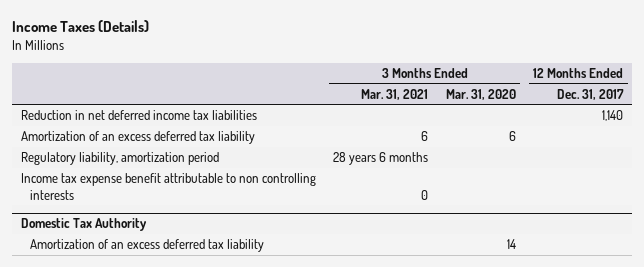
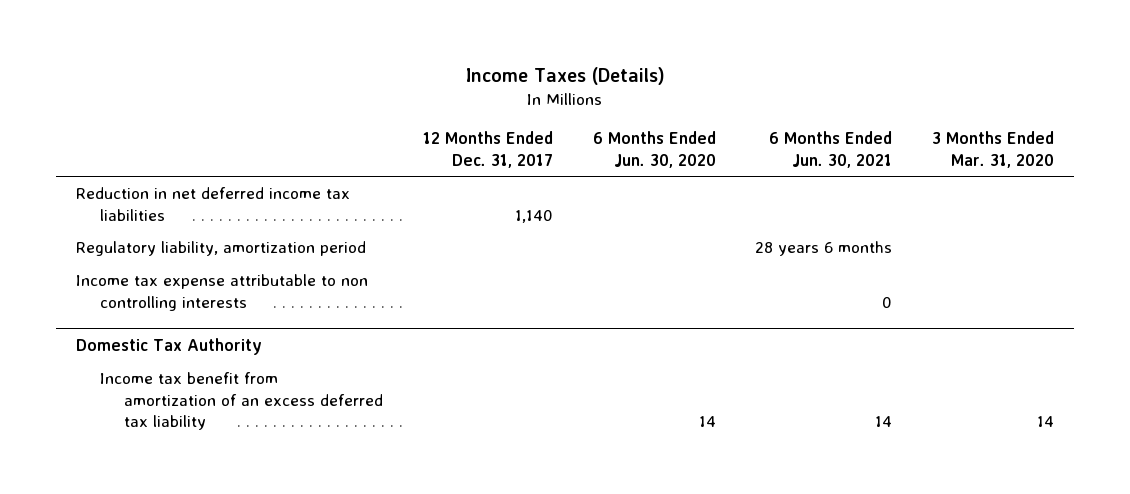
- | 3 Months Ended Mar. 31, 2021 | 3 Months Ended Mar. 31, 2020 | 12 Months Ended Dec. 31, 2017
+ | 12 Months Ended Dec. 31, 2017 | 6 Months Ended Jun. 30, 2020 | 6 Months Ended Jun. 30, 2021 | 3 Months Ended Mar. 31, 2020
- Amortization of an excess deferred tax liability | 6 | 6 |
- Income tax expense benefit attributable to non controlling interests | 0 | |
+ Income tax expense attributable to non controlling interests | | | 0 |
@ Domestic Tax Authority
- Amortization of an excess deferred tax liability | | 14 |
+ Income tax benefit from amortization of an excess deferred tax liability | | 14 | 14 | 14

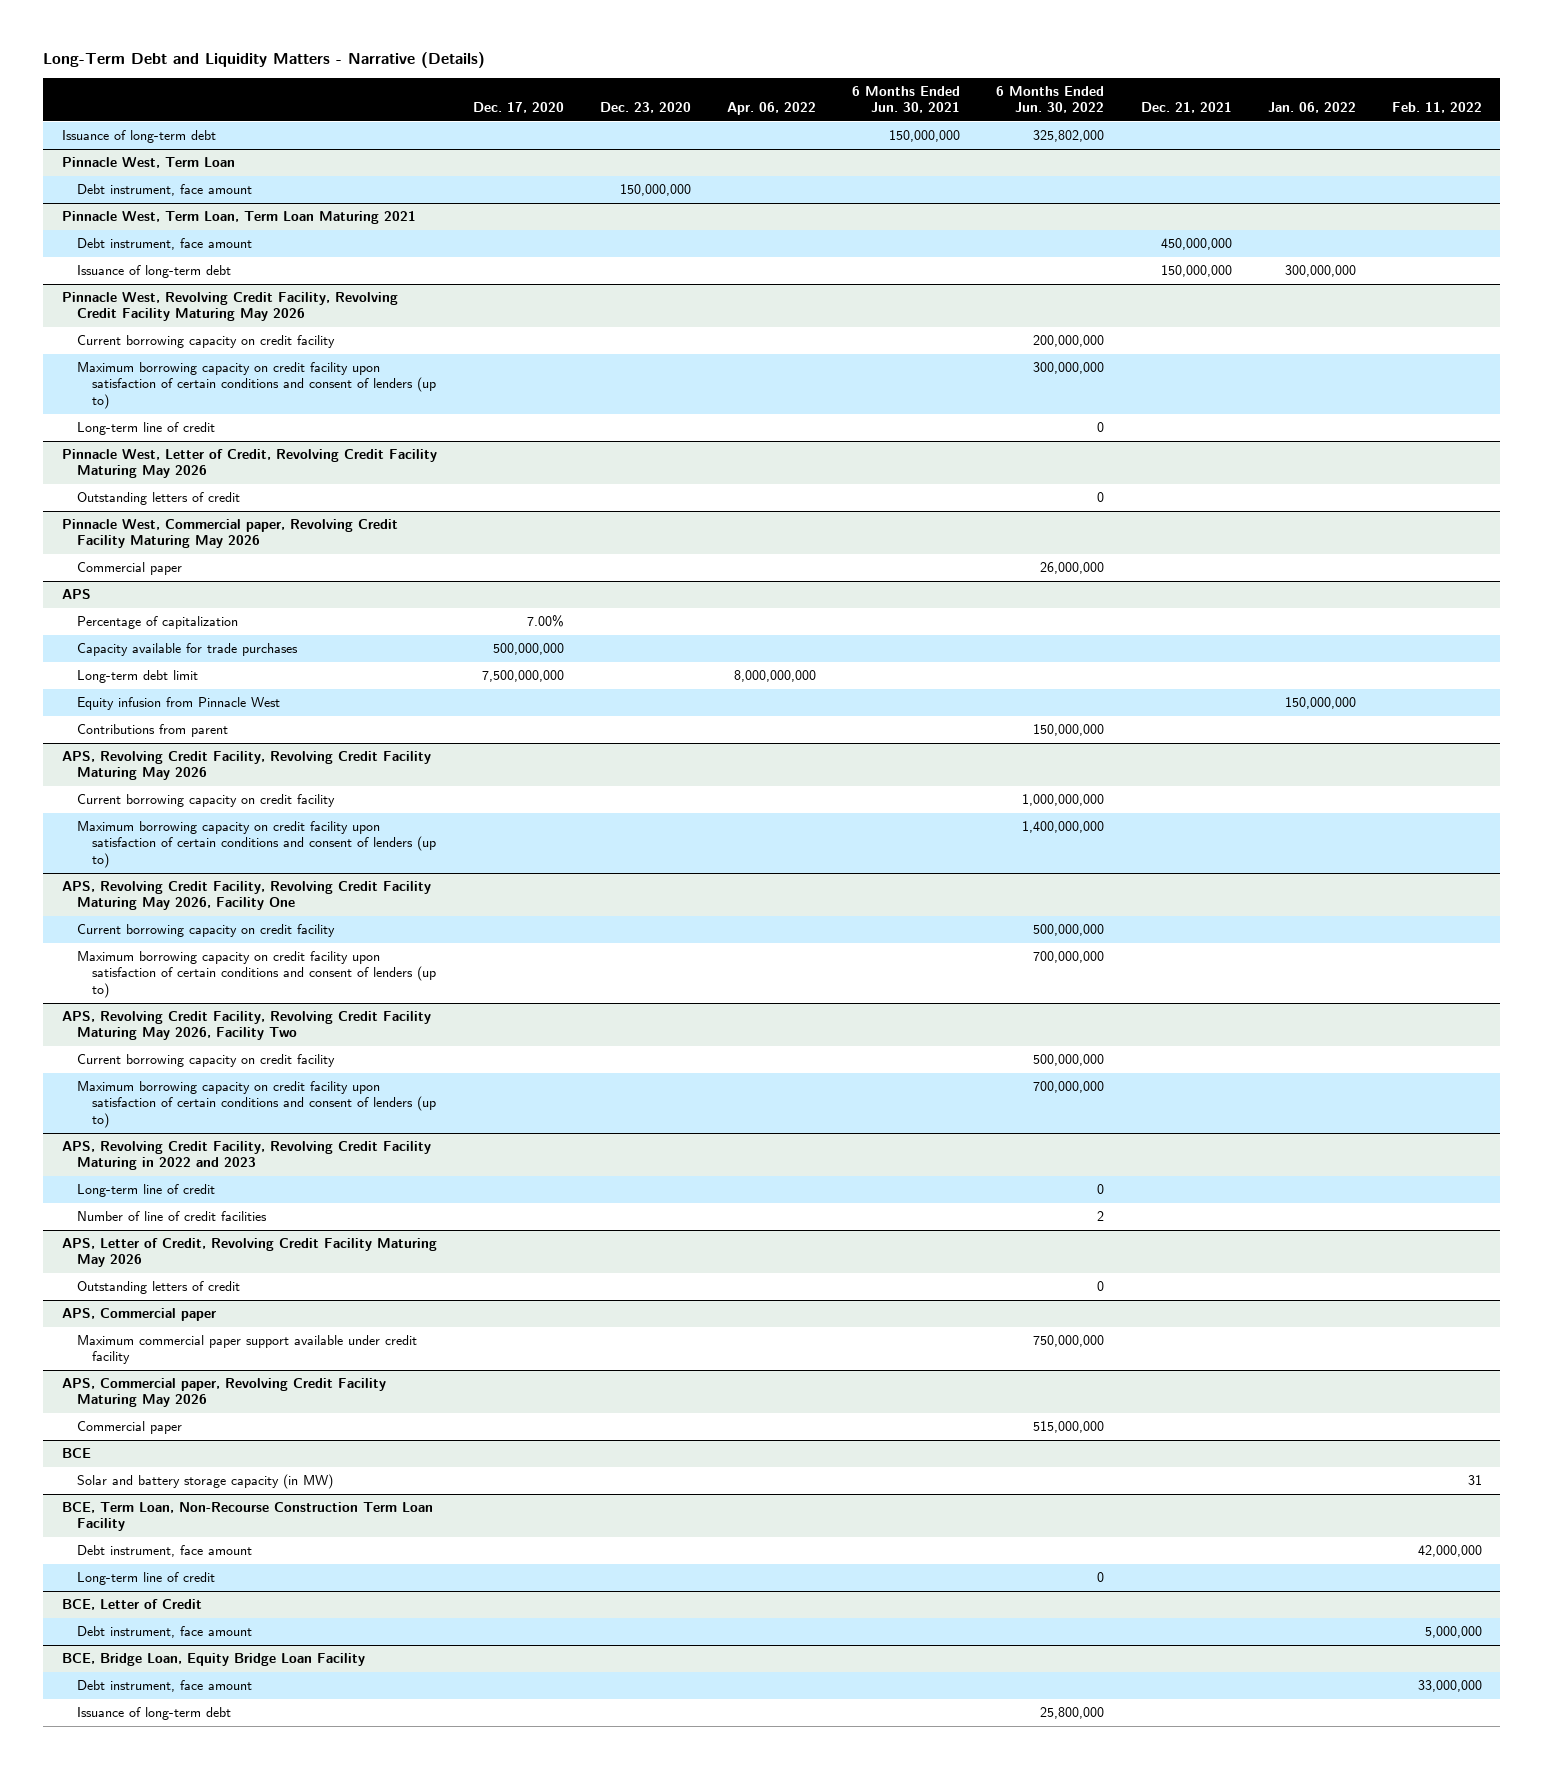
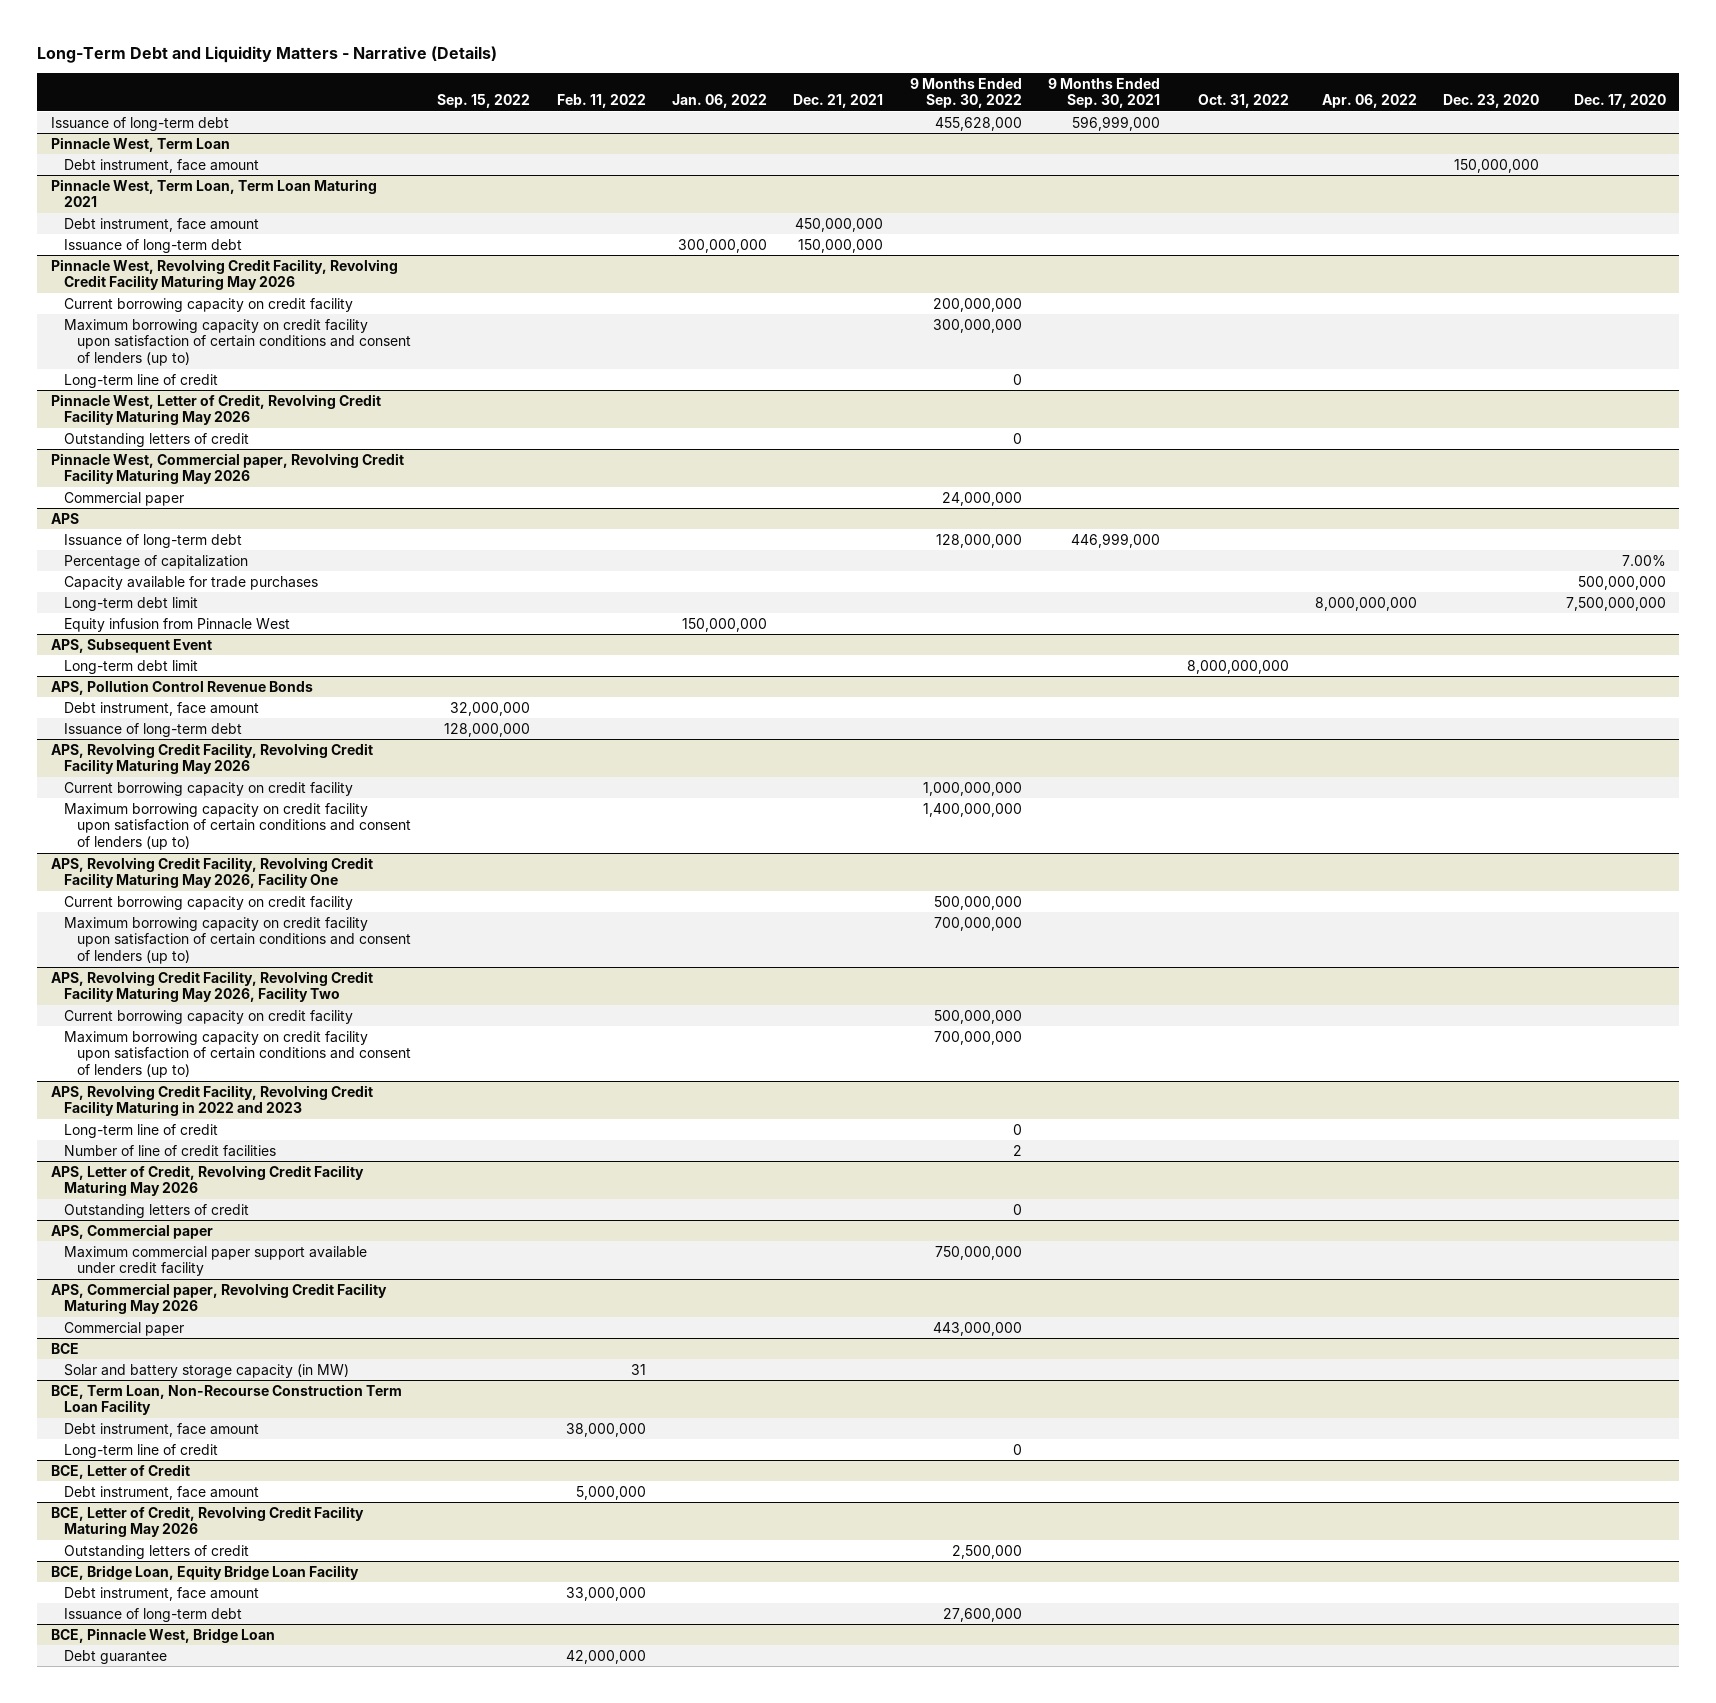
- | Dec. 17, 2020 | Dec. 23, 2020 | Apr. 06, 2022 | 6 Months Ended Jun. 30, 2021 | 6 Months Ended Jun. 30, 2022 | Dec. 21, 2021 | Jan. 06, 2022 | Feb. 11, 2022
+ | Sep. 15, 2022 | Feb. 11, 2022 | Jan. 06, 2022 | Dec. 21, 2021 | 9 Months Ended Sep. 30, 2022 | 9 Months Ended Sep. 30, 2021 | Oct. 31, 2022 | Apr. 06, 2022 | Dec. 23, 2020 | Dec. 17, 2020
@ APS
+ Issuance of long-term debt | | | | | 128,000,000 | 446,999,000 | | | |
- Contributions from parent | | | | | 150,000,000 | | |
+ APS, Subsequent Event
+ Long-term debt limit | | | | | | | 8,000,000,000 | | |
+ APS, Pollution Control Revenue Bonds
+ Debt instrument, face amount | 32,000,000 | | | | | | | | |
+ Issuance of long-term debt | 128,000,000 | | | | | | | | |
@ BCE, Term Loan, Non-Recourse Construction Term Loan Facility
- Debt instrument, face amount | | | | | | | | 42,000,000
+ Debt instrument, face amount | | 38,000,000 | | | | | | | |
+ BCE, Letter of Credit, Revolving Credit Facility Maturing May 2026
+ Outstanding letters of credit | | | | | 2,500,000 | | | | |
+ BCE, Pinnacle West, Bridge Loan
+ Debt guarantee | | 42,000,000 | | | | | | | |

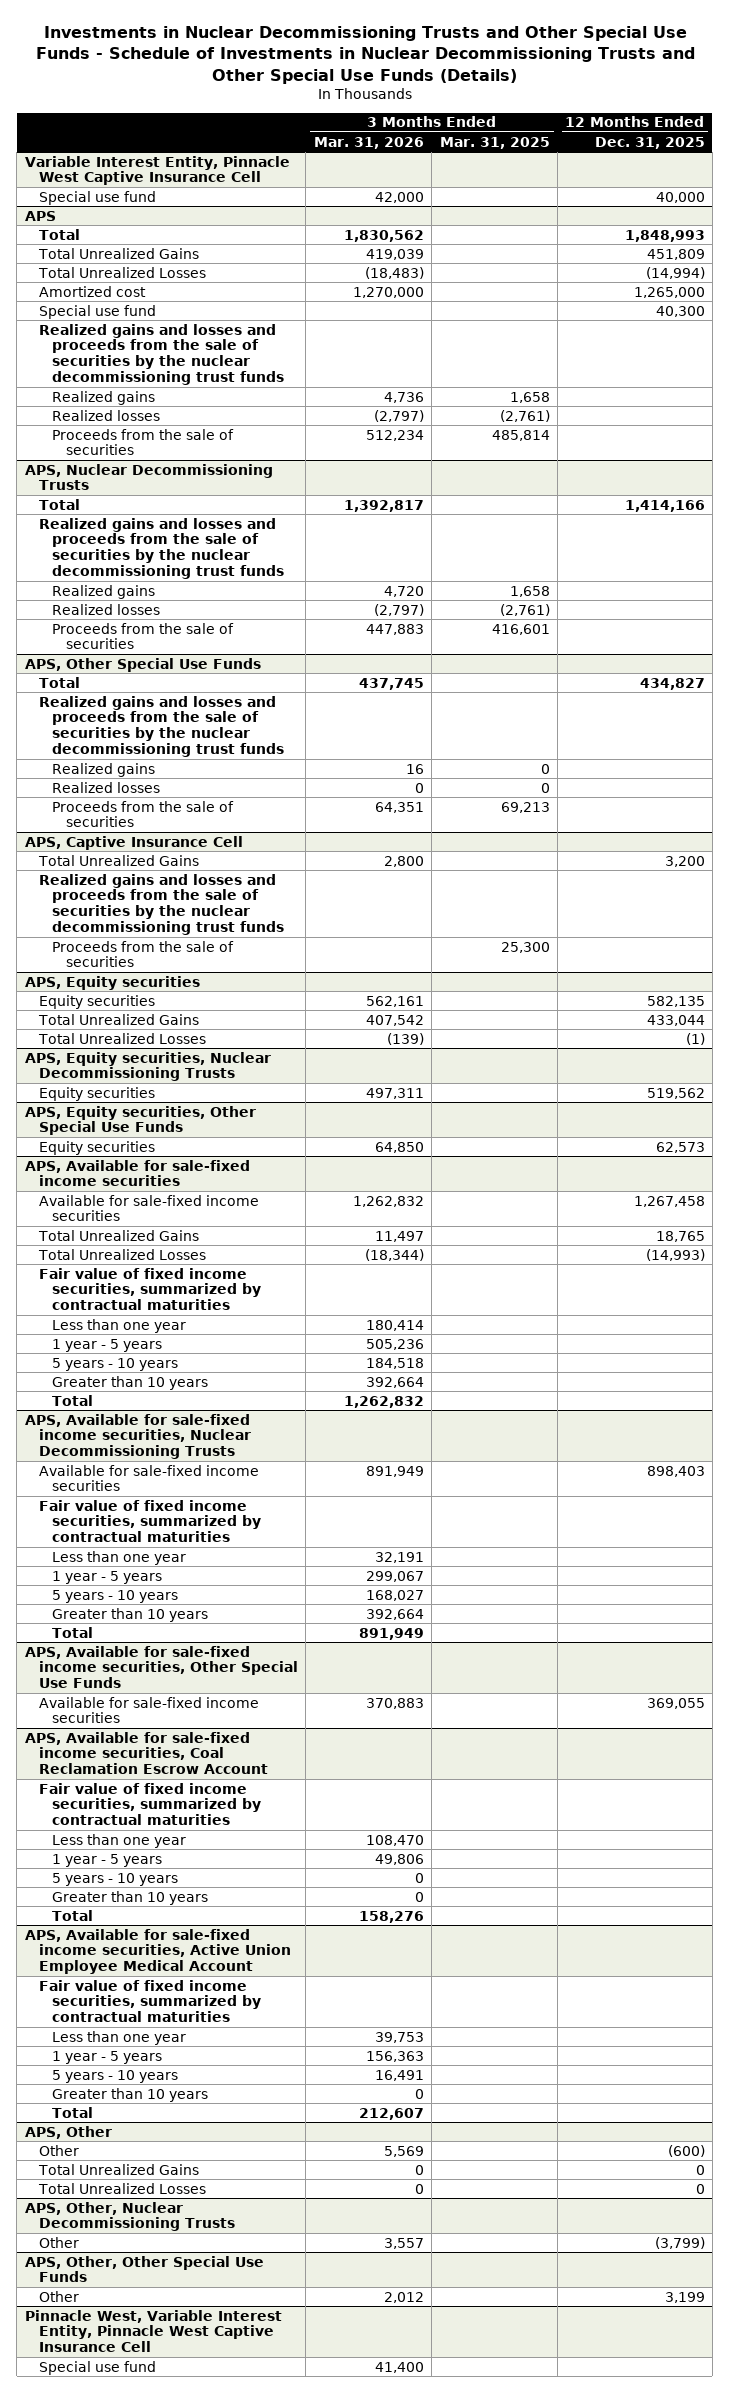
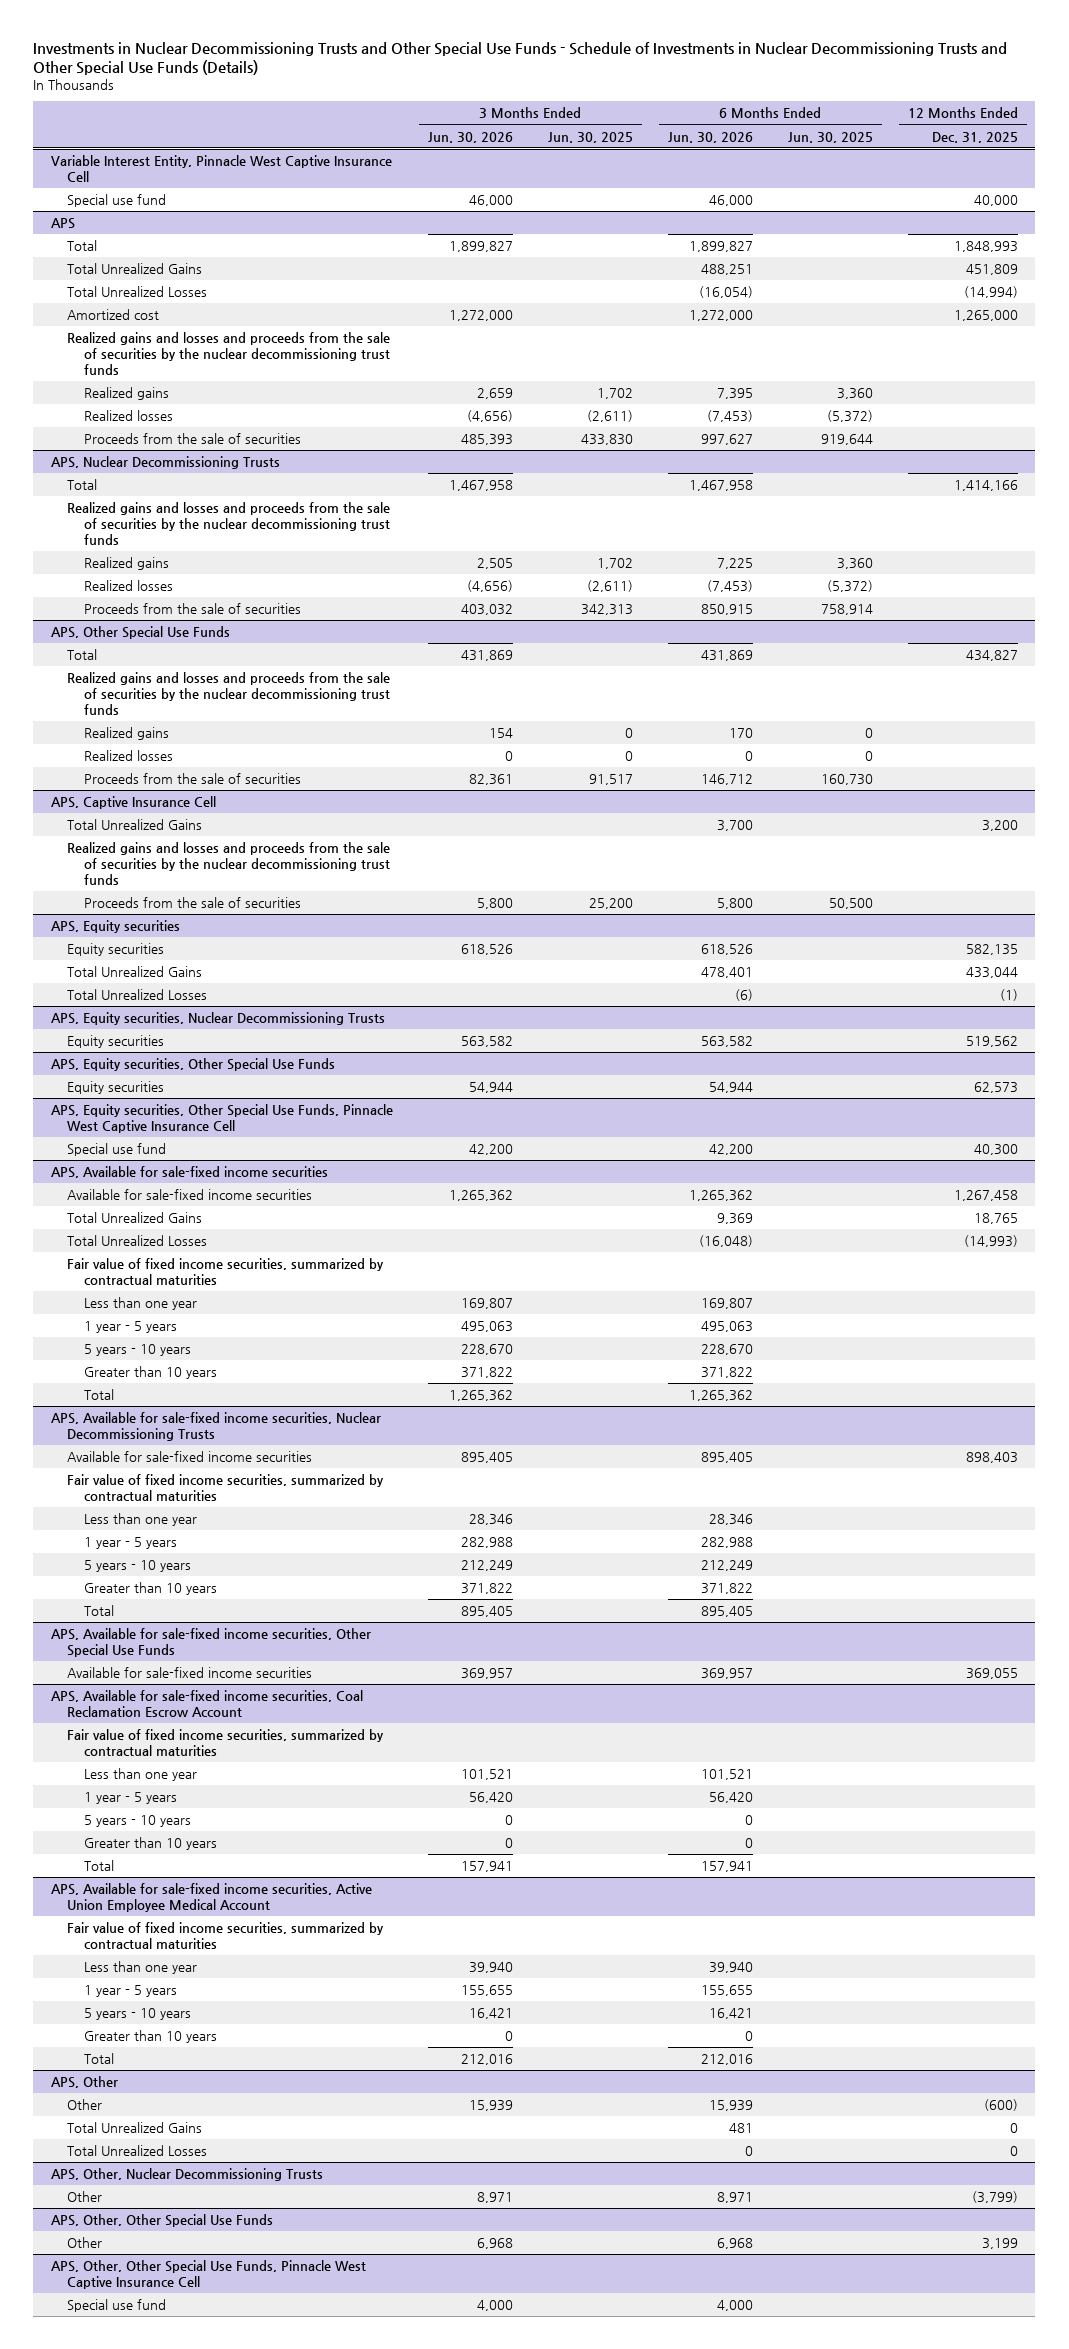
- | 3 Months Ended Mar. 31, 2026 | 3 Months Ended Mar. 31, 2025 | 12 Months Ended Dec. 31, 2025
+ | 3 Months Ended Jun. 30, 2026 | 3 Months Ended Jun. 30, 2025 | 6 Months Ended Jun. 30, 2026 | 6 Months Ended Jun. 30, 2025 | 12 Months Ended Dec. 31, 2025
@ APS
- Special use fund | | | 40,300
+ APS, Equity securities, Other Special Use Funds, Pinnacle West Captive Insurance Cell
+ Special use fund | 42,200 | | 42,200 | | 40,300
- Pinnacle West, Variable Interest Entity, Pinnacle West Captive Insurance Cell
- Special use fund | 41,400 | |
+ APS, Other, Other Special Use Funds, Pinnacle West Captive Insurance Cell
+ Special use fund | 4,000 | | 4,000 | |

